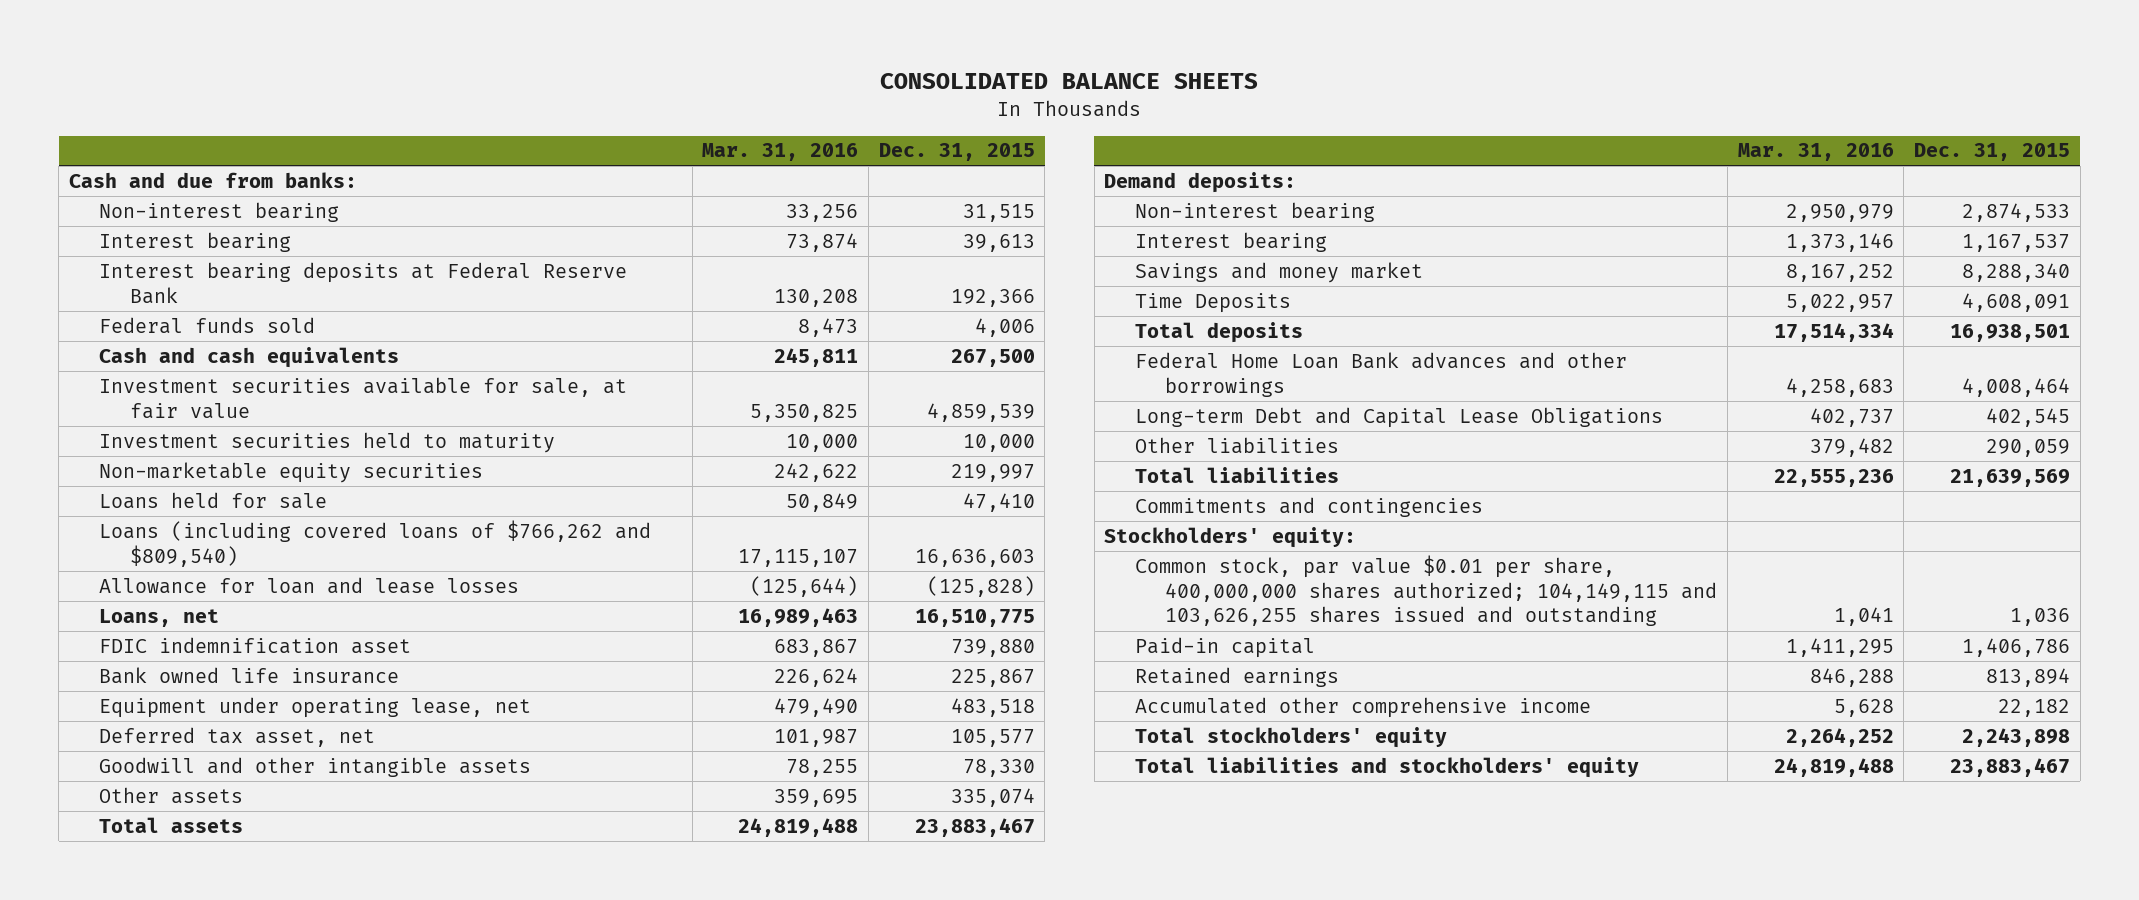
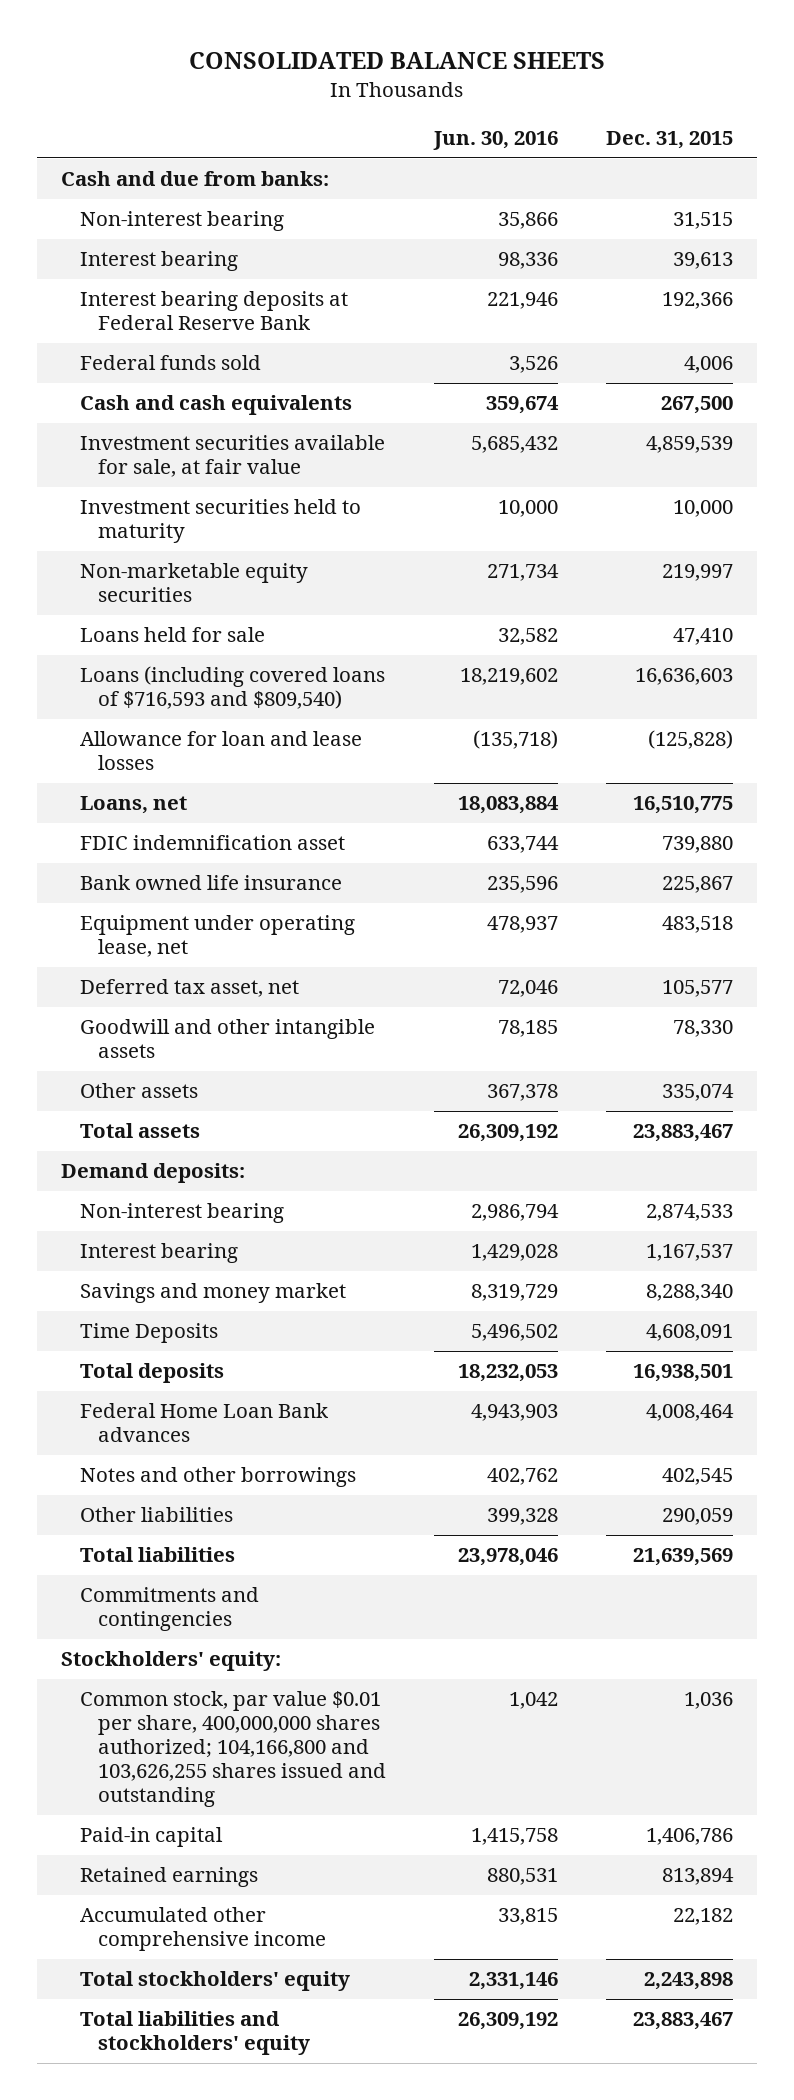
- | Mar. 31, 2016 | Dec. 31, 2015
+ | Jun. 30, 2016 | Dec. 31, 2015
- Loans (including covered loans of $766,262 and $809,540) | 17,115,107 | 16,636,603
+ Loans (including covered loans of $716,593 and $809,540) | 18,219,602 | 16,636,603
- Federal Home Loan Bank advances and other borrowings | 4,258,683 | 4,008,464
- Long-term Debt and Capital Lease Obligations | 402,737 | 402,545
+ Federal Home Loan Bank advances | 4,943,903 | 4,008,464
+ Notes and other borrowings | 402,762 | 402,545
- Common stock, par value $0.01 per share, 400,000,000 shares authorized; 104,149,115 and 103,626,255 shares issued and outstanding | 1,041 | 1,036
+ Common stock, par value $0.01 per share, 400,000,000 shares authorized; 104,166,800 and 103,626,255 shares issued and outstanding | 1,042 | 1,036

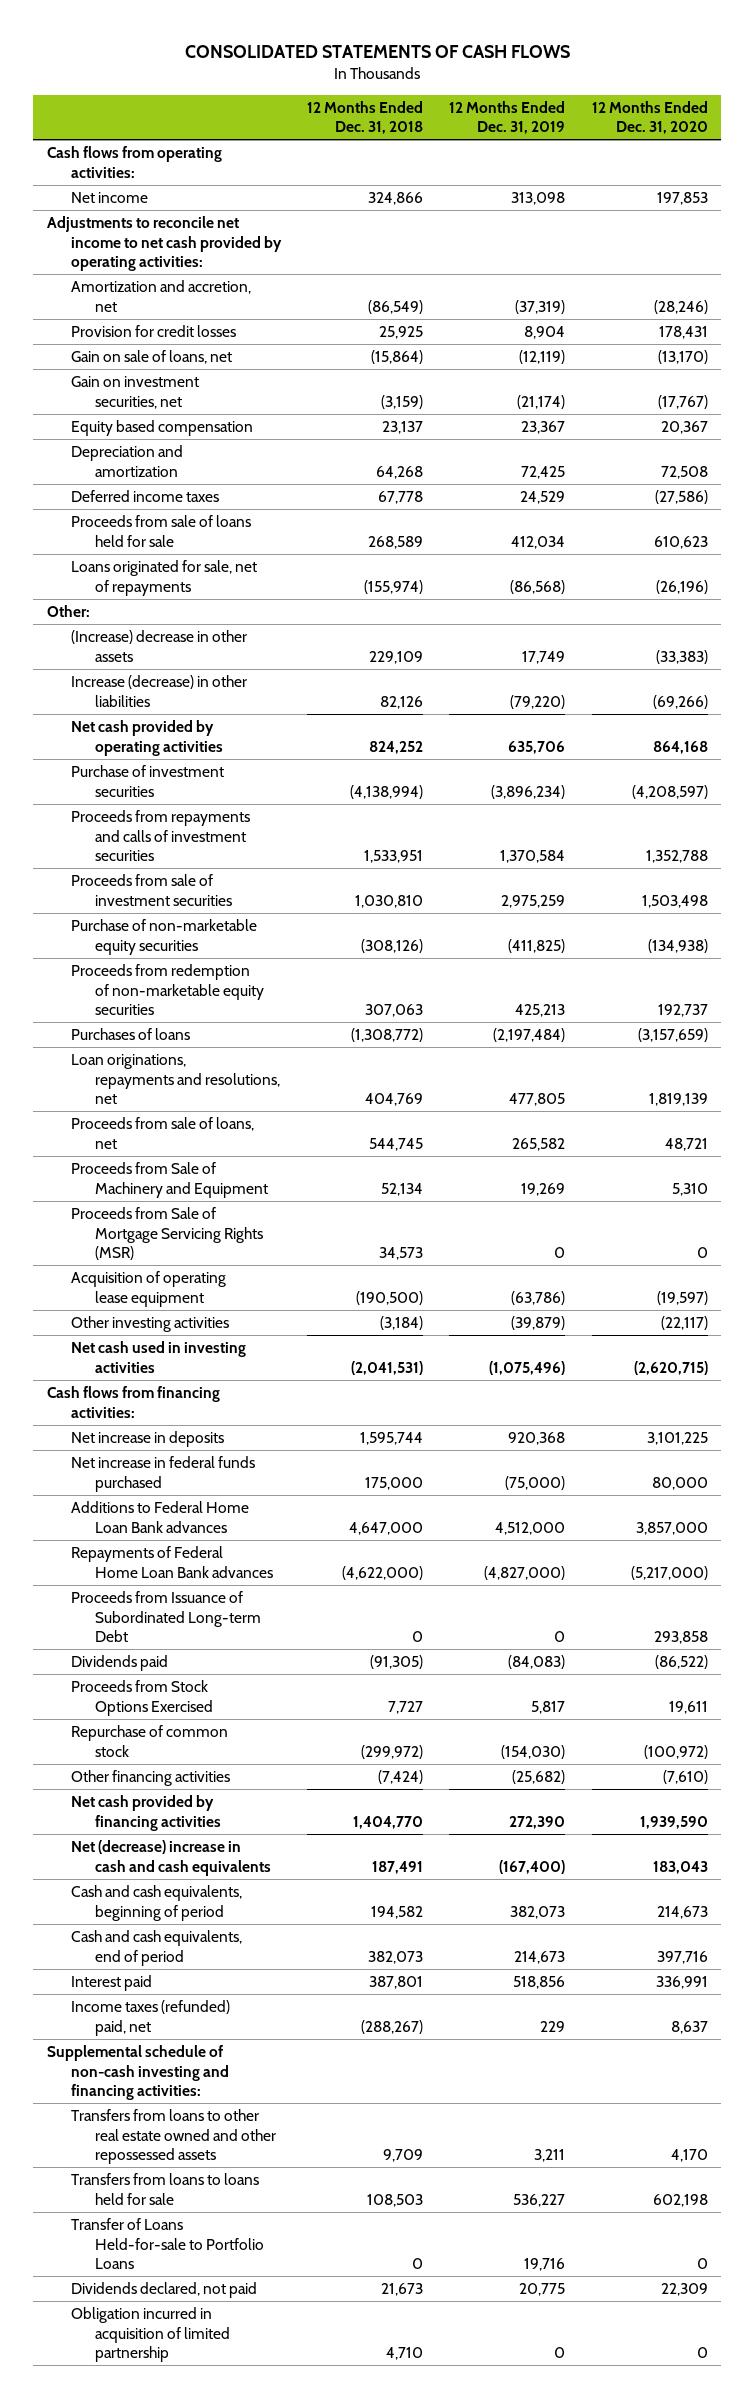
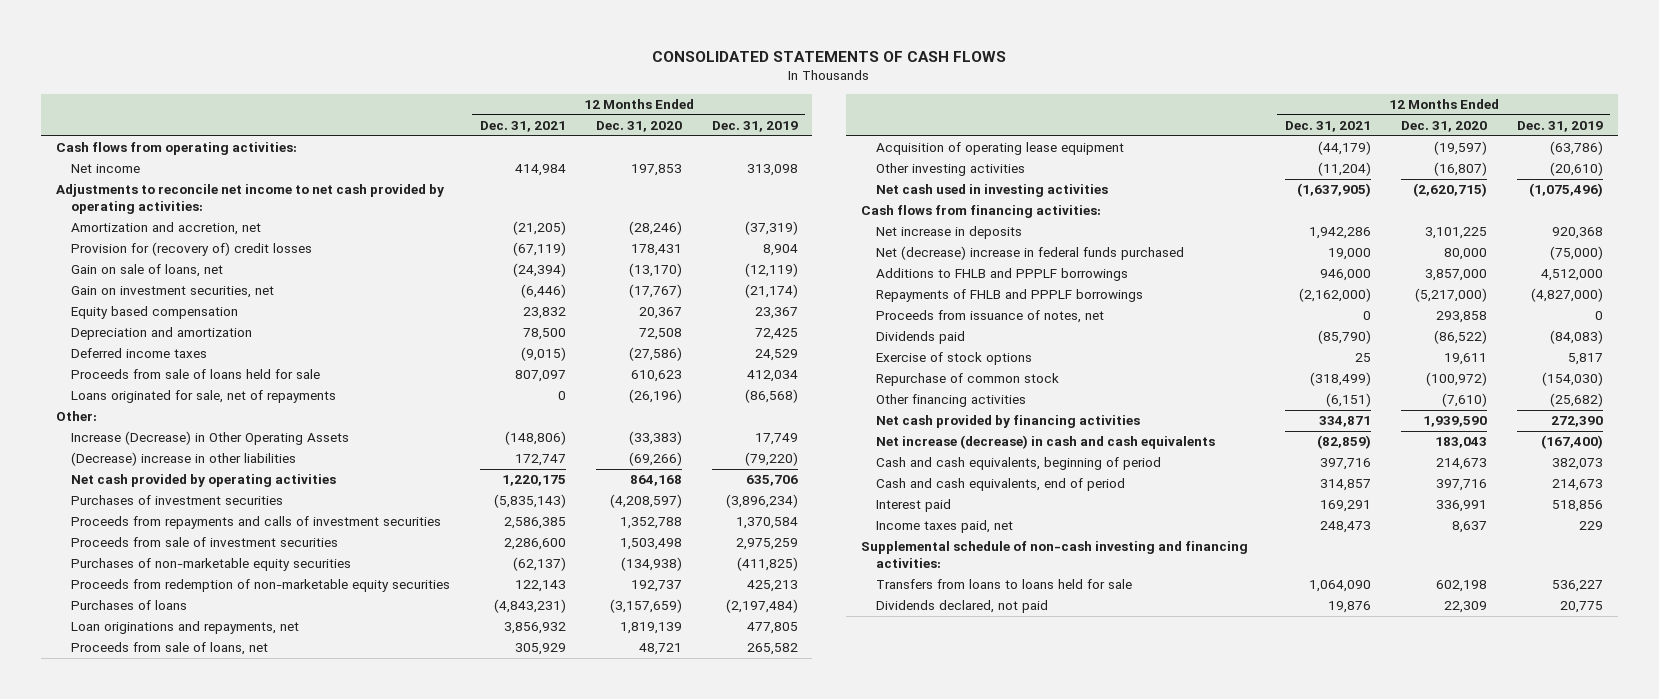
- | 12 Months Ended Dec. 31, 2018 | 12 Months Ended Dec. 31, 2019 | 12 Months Ended Dec. 31, 2020
+ | 12 Months Ended Dec. 31, 2021 | 12 Months Ended Dec. 31, 2020 | 12 Months Ended Dec. 31, 2019
- Provision for credit losses | 25,925 | 8,904 | 178,431
+ Provision for (recovery of) credit losses | (67,119) | 178,431 | 8,904
- (Increase) decrease in other assets | 229,109 | 17,749 | (33,383)
- Increase (decrease) in other liabilities | 82,126 | (79,220) | (69,266)
+ Increase (Decrease) in Other Operating Assets | (148,806) | (33,383) | 17,749
+ (Decrease) increase in other liabilities | 172,747 | (69,266) | (79,220)
- Purchase of investment securities | (4,138,994) | (3,896,234) | (4,208,597)
+ Purchases of investment securities | (5,835,143) | (4,208,597) | (3,896,234)
- Purchase of non-marketable equity securities | (308,126) | (411,825) | (134,938)
+ Purchases of non-marketable equity securities | (62,137) | (134,938) | (411,825)
- Loan originations, repayments and resolutions, net | 404,769 | 477,805 | 1,819,139
+ Loan originations and repayments, net | 3,856,932 | 1,819,139 | 477,805
- Proceeds from Sale of Machinery and Equipment | 52,134 | 19,269 | 5,310
- Proceeds from Sale of Mortgage Servicing Rights (MSR) | 34,573 | 0 | 0
- Other investing activities | (3,184) | (39,879) | (22,117)
+ Other investing activities | (11,204) | (16,807) | (20,610)
- Net increase in federal funds purchased | 175,000 | (75,000) | 80,000
- Additions to Federal Home Loan Bank advances | 4,647,000 | 4,512,000 | 3,857,000
- Repayments of Federal Home Loan Bank advances | (4,622,000) | (4,827,000) | (5,217,000)
- Proceeds from Issuance of Subordinated Long-term Debt | 0 | 0 | 293,858
+ Net (decrease) increase in federal funds purchased | 19,000 | 80,000 | (75,000)
+ Additions to FHLB and PPPLF borrowings | 946,000 | 3,857,000 | 4,512,000
+ Repayments of FHLB and PPPLF borrowings | (2,162,000) | (5,217,000) | (4,827,000)
+ Proceeds from issuance of notes, net | 0 | 293,858 | 0
- Proceeds from Stock Options Exercised | 7,727 | 5,817 | 19,611
+ Exercise of stock options | 25 | 19,611 | 5,817
- Net (decrease) increase in cash and cash equivalents | 187,491 | (167,400) | 183,043
+ Net increase (decrease) in cash and cash equivalents | (82,859) | 183,043 | (167,400)
- Income taxes (refunded) paid, net | (288,267) | 229 | 8,637
+ Income taxes paid, net | 248,473 | 8,637 | 229
- Transfers from loans to other real estate owned and other repossessed assets | 9,709 | 3,211 | 4,170
- Transfer of Loans Held-for-sale to Portfolio Loans | 0 | 19,716 | 0
- Obligation incurred in acquisition of limited partnership | 4,710 | 0 | 0

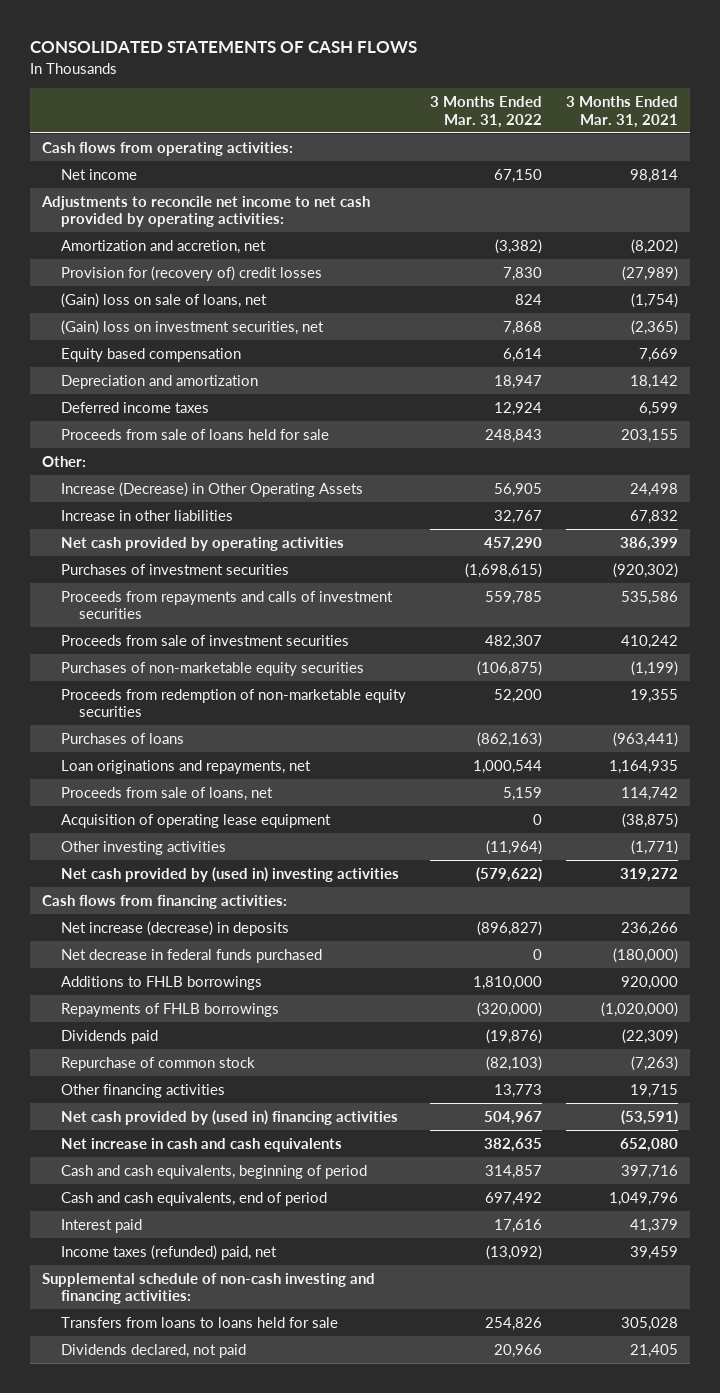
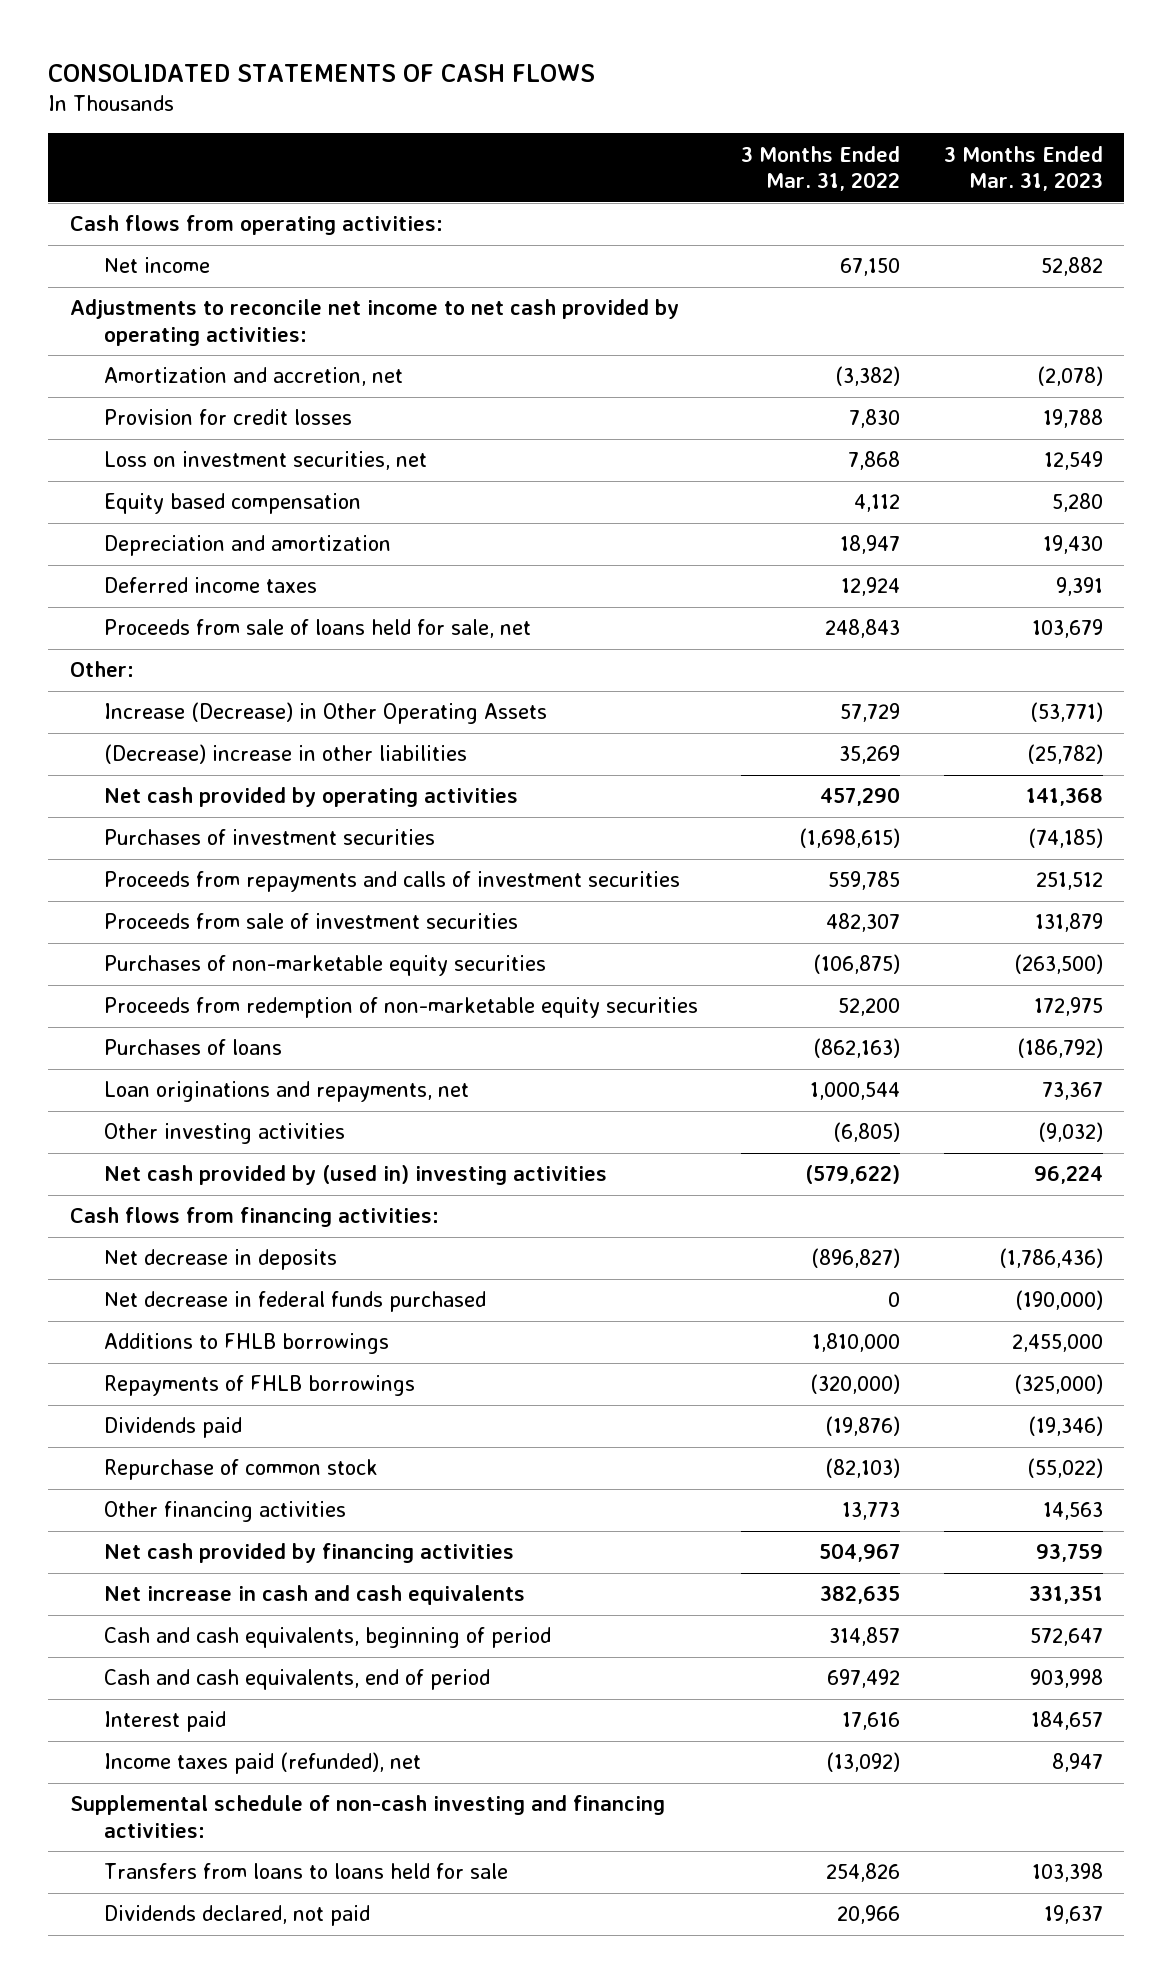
- | 3 Months Ended Mar. 31, 2022 | 3 Months Ended Mar. 31, 2021
+ | 3 Months Ended Mar. 31, 2022 | 3 Months Ended Mar. 31, 2023
- Provision for (recovery of) credit losses | 7,830 | (27,989)
- (Gain) loss on sale of loans, net | 824 | (1,754)
- (Gain) loss on investment securities, net | 7,868 | (2,365)
- Equity based compensation | 6,614 | 7,669
+ Provision for credit losses | 7,830 | 19,788
+ Loss on investment securities, net | 7,868 | 12,549
+ Equity based compensation | 4,112 | 5,280
- Proceeds from sale of loans held for sale | 248,843 | 203,155
+ Proceeds from sale of loans held for sale, net | 248,843 | 103,679
- Increase (Decrease) in Other Operating Assets | 56,905 | 24,498
- Increase in other liabilities | 32,767 | 67,832
+ Increase (Decrease) in Other Operating Assets | 57,729 | (53,771)
+ (Decrease) increase in other liabilities | 35,269 | (25,782)
- Proceeds from sale of loans, net | 5,159 | 114,742
- Acquisition of operating lease equipment | 0 | (38,875)
- Other investing activities | (11,964) | (1,771)
+ Other investing activities | (6,805) | (9,032)
- Net increase (decrease) in deposits | (896,827) | 236,266
+ Net decrease in deposits | (896,827) | (1,786,436)
- Net cash provided by (used in) financing activities | 504,967 | (53,591)
+ Net cash provided by financing activities | 504,967 | 93,759
- Income taxes (refunded) paid, net | (13,092) | 39,459
+ Income taxes paid (refunded), net | (13,092) | 8,947

